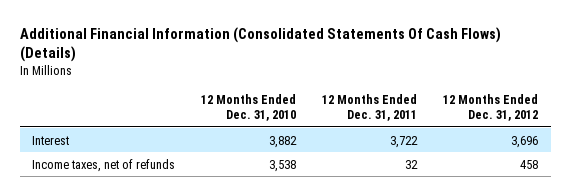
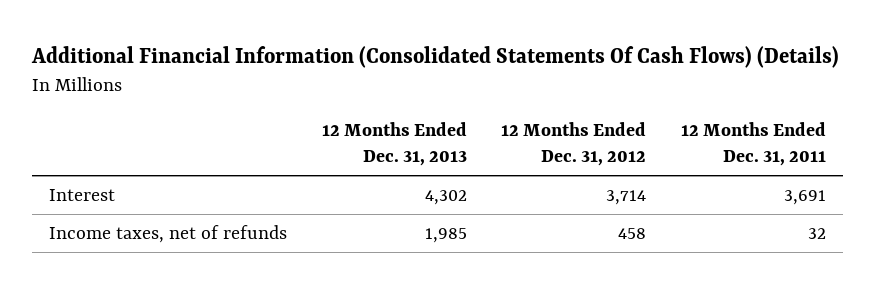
- | 12 Months Ended Dec. 31, 2010 | 12 Months Ended Dec. 31, 2011 | 12 Months Ended Dec. 31, 2012
+ | 12 Months Ended Dec. 31, 2013 | 12 Months Ended Dec. 31, 2012 | 12 Months Ended Dec. 31, 2011
- Interest | 3,882 | 3,722 | 3,696
+ Interest | 4,302 | 3,714 | 3,691

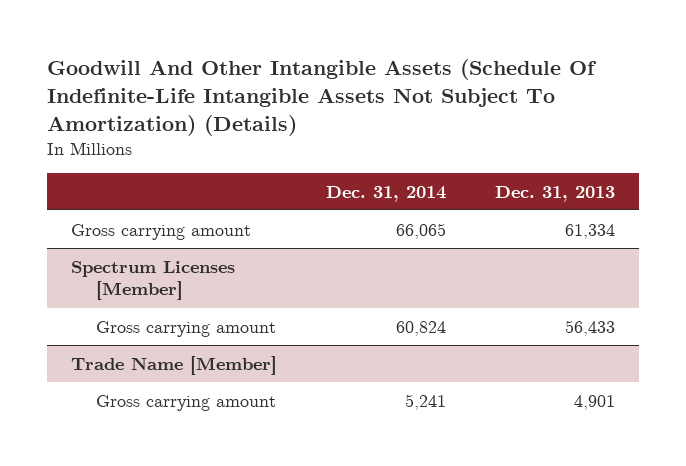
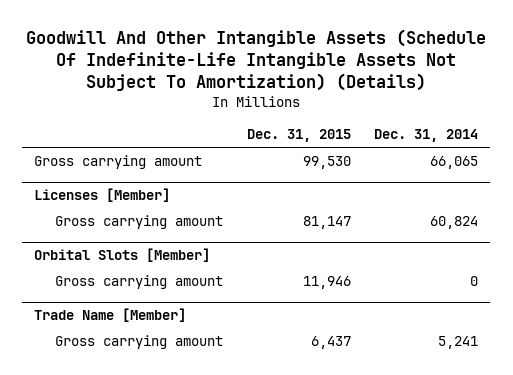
- | Dec. 31, 2014 | Dec. 31, 2013
+ | Dec. 31, 2015 | Dec. 31, 2014
- Spectrum Licenses [Member]
+ Licenses [Member]
+ Orbital Slots [Member]
+ Gross carrying amount | 11,946 | 0

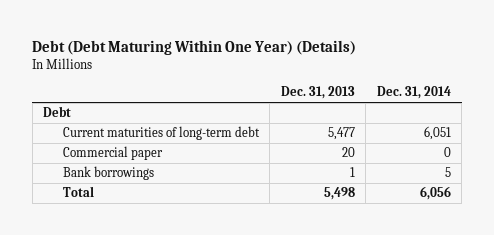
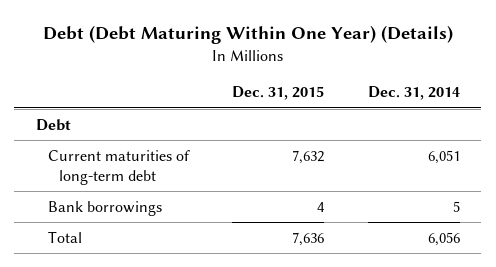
- | Dec. 31, 2013 | Dec. 31, 2014
+ | Dec. 31, 2015 | Dec. 31, 2014
- Commercial paper | 20 | 0

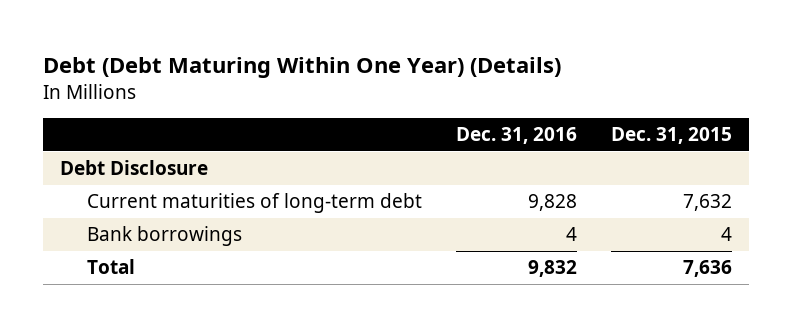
- | Dec. 31, 2015 | Dec. 31, 2014
+ | Dec. 31, 2016 | Dec. 31, 2015
- Debt
+ Debt Disclosure

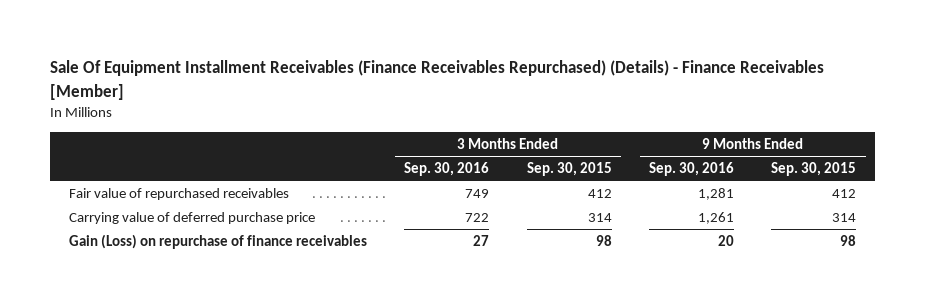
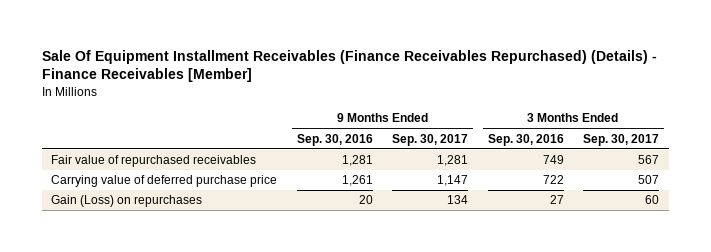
- | 3 Months Ended Sep. 30, 2016 | 3 Months Ended Sep. 30, 2015 | 9 Months Ended Sep. 30, 2016 | 9 Months Ended Sep. 30, 2015
+ | 9 Months Ended Sep. 30, 2016 | 9 Months Ended Sep. 30, 2017 | 3 Months Ended Sep. 30, 2016 | 3 Months Ended Sep. 30, 2017
- Gain (Loss) on repurchase of finance receivables | 27 | 98 | 20 | 98
+ Gain (Loss) on repurchases | 20 | 134 | 27 | 60

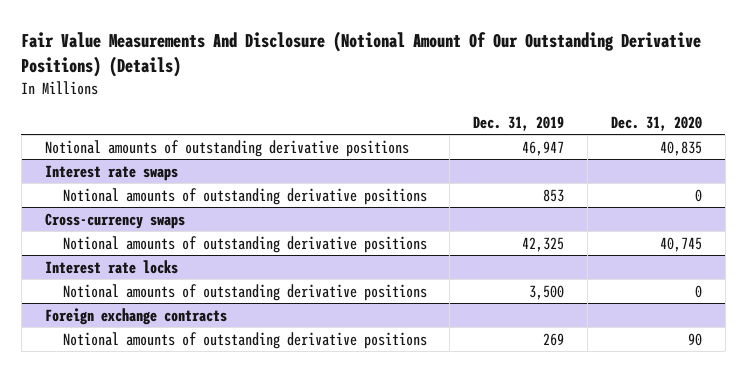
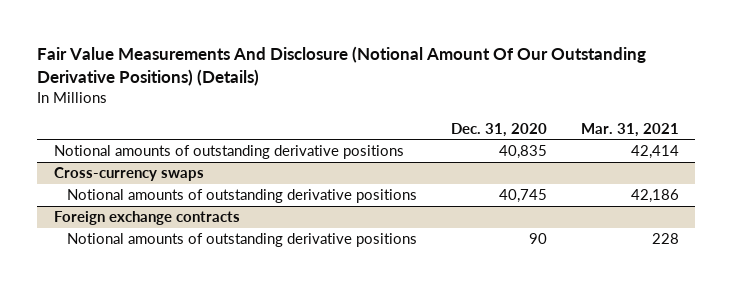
- | Dec. 31, 2019 | Dec. 31, 2020
+ | Dec. 31, 2020 | Mar. 31, 2021
- Interest rate swaps
- Notional amounts of outstanding derivative positions | 853 | 0
- Interest rate locks
- Notional amounts of outstanding derivative positions | 3,500 | 0

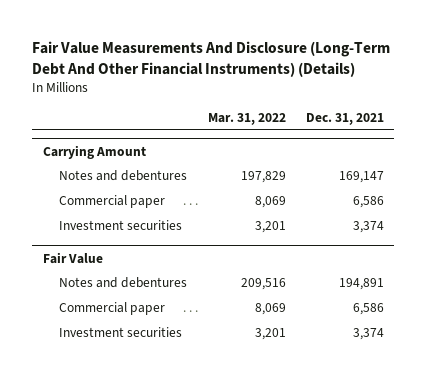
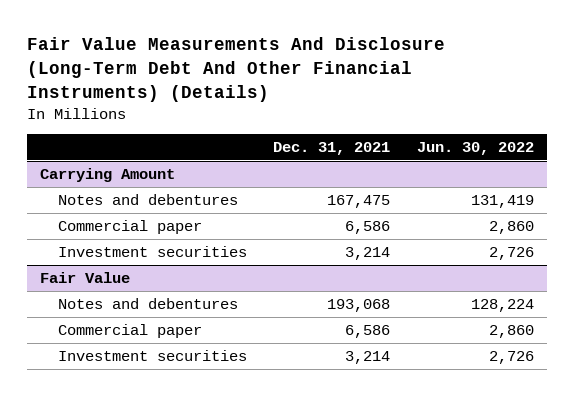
- | Mar. 31, 2022 | Dec. 31, 2021
+ | Dec. 31, 2021 | Jun. 30, 2022
@ Carrying Amount
- Notes and debentures | 197,829 | 169,147
+ Notes and debentures | 167,475 | 131,419
- Investment securities | 3,201 | 3,374
+ Investment securities | 3,214 | 2,726
@ Fair Value
- Notes and debentures | 209,516 | 194,891
+ Notes and debentures | 193,068 | 128,224
- Investment securities | 3,201 | 3,374
+ Investment securities | 3,214 | 2,726

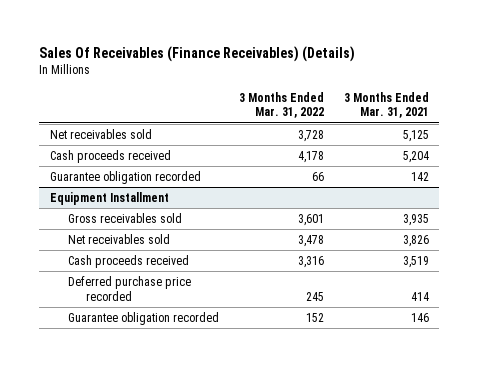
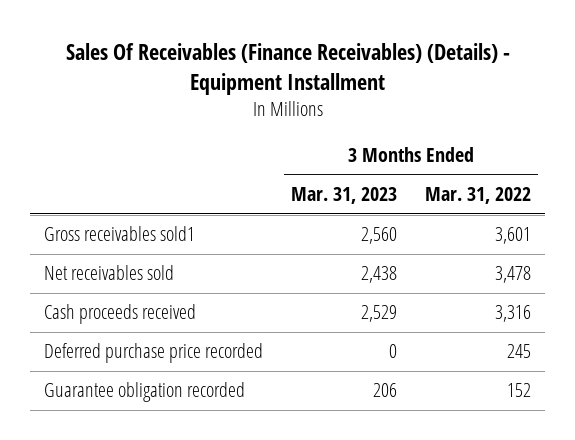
- Sales Of Receivables (Finance Receivables) (Details)
+ Sales Of Receivables (Finance Receivables) (Details) - Equipment Installment
- | 3 Months Ended Mar. 31, 2022 | 3 Months Ended Mar. 31, 2021
+ | 3 Months Ended Mar. 31, 2023 | 3 Months Ended Mar. 31, 2022
- Net receivables sold | 3,728 | 5,125
- Cash proceeds received | 4,178 | 5,204
- Guarantee obligation recorded | 66 | 142
- Equipment Installment
- Gross receivables sold | 3,601 | 3,935
+ Gross receivables sold1 | 2,560 | 3,601

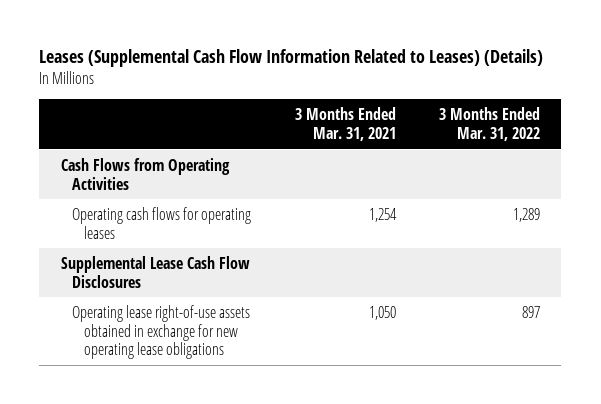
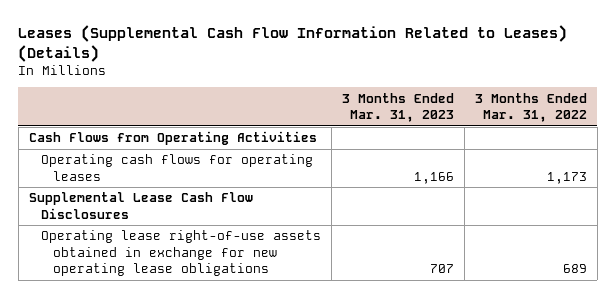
- | 3 Months Ended Mar. 31, 2021 | 3 Months Ended Mar. 31, 2022
+ | 3 Months Ended Mar. 31, 2023 | 3 Months Ended Mar. 31, 2022
- Operating cash flows for operating leases | 1,254 | 1,289
+ Operating cash flows for operating leases | 1,166 | 1,173
- Operating lease right-of-use assets obtained in exchange for new operating lease obligations | 1,050 | 897
+ Operating lease right-of-use assets obtained in exchange for new operating lease obligations | 707 | 689

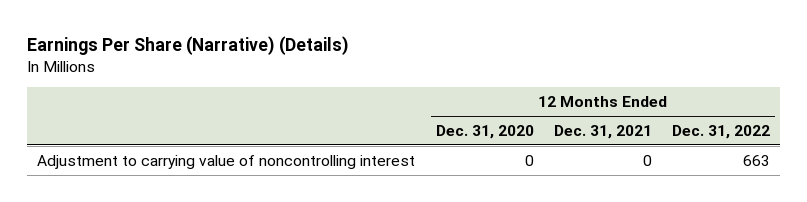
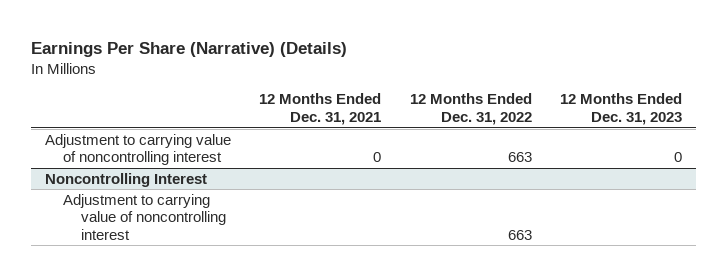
- | 12 Months Ended Dec. 31, 2020 | 12 Months Ended Dec. 31, 2021 | 12 Months Ended Dec. 31, 2022
+ | 12 Months Ended Dec. 31, 2021 | 12 Months Ended Dec. 31, 2022 | 12 Months Ended Dec. 31, 2023
+ Noncontrolling Interest
+ Adjustment to carrying value of noncontrolling interest | | 663 |

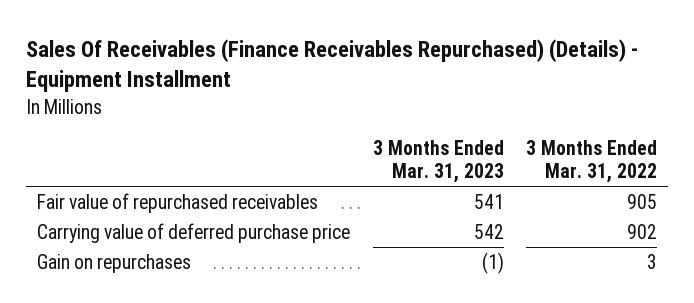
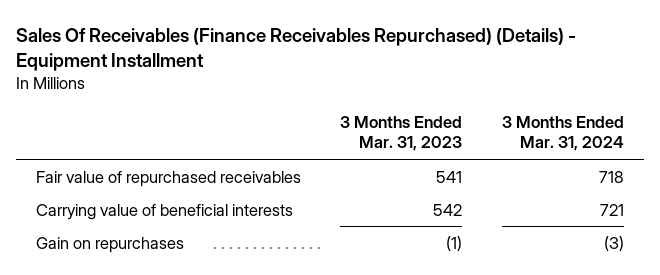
- | 3 Months Ended Mar. 31, 2023 | 3 Months Ended Mar. 31, 2022
+ | 3 Months Ended Mar. 31, 2023 | 3 Months Ended Mar. 31, 2024
- Carrying value of deferred purchase price | 542 | 902
+ Carrying value of beneficial interests | 542 | 721

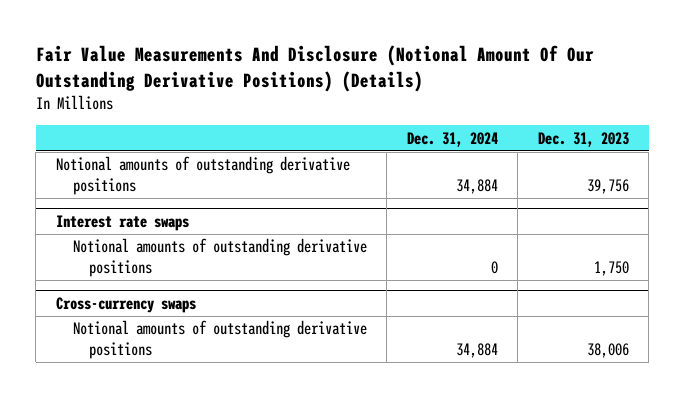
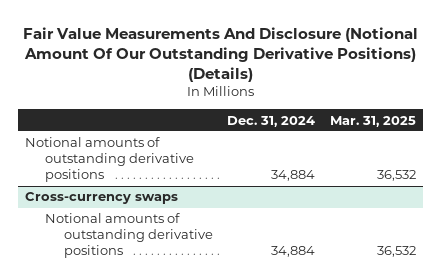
- | Dec. 31, 2024 | Dec. 31, 2023
+ | Dec. 31, 2024 | Mar. 31, 2025
- Interest rate swaps
- Notional amounts of outstanding derivative positions | 0 | 1,750

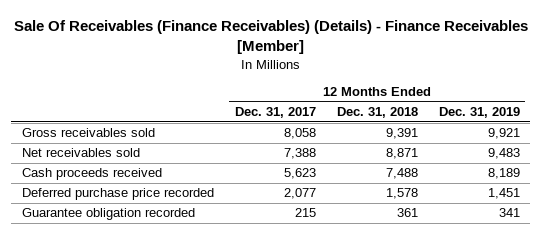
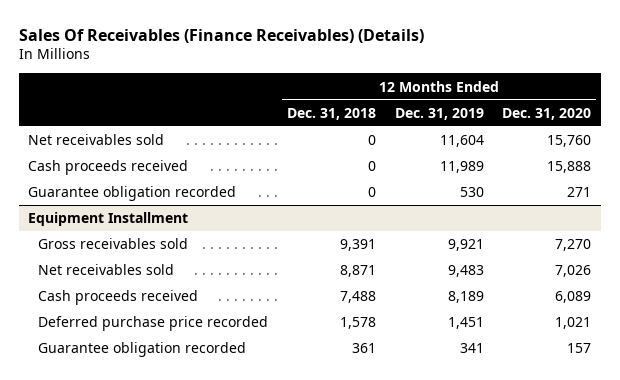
- Sale Of Receivables (Finance Receivables) (Details) - Finance Receivables [Member]
+ Sales Of Receivables (Finance Receivables) (Details)
- | 12 Months Ended Dec. 31, 2017 | 12 Months Ended Dec. 31, 2018 | 12 Months Ended Dec. 31, 2019
+ | 12 Months Ended Dec. 31, 2018 | 12 Months Ended Dec. 31, 2019 | 12 Months Ended Dec. 31, 2020
+ Net receivables sold | 0 | 11,604 | 15,760
+ Cash proceeds received | 0 | 11,989 | 15,888
+ Guarantee obligation recorded | 0 | 530 | 271
+ Equipment Installment

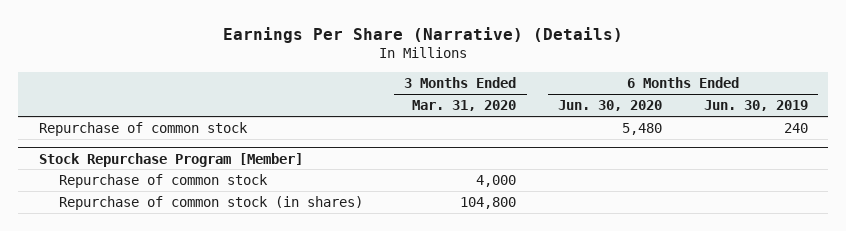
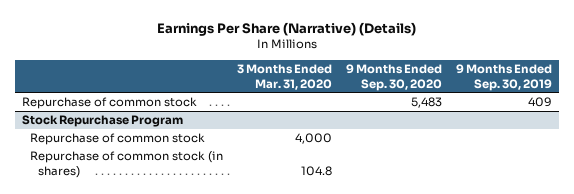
- | 3 Months Ended Mar. 31, 2020 | 6 Months Ended Jun. 30, 2020 | 6 Months Ended Jun. 30, 2019
+ | 3 Months Ended Mar. 31, 2020 | 9 Months Ended Sep. 30, 2020 | 9 Months Ended Sep. 30, 2019
- Stock Repurchase Program [Member]
+ Stock Repurchase Program
- Repurchase of common stock (in shares) | 104,800 | |
+ Repurchase of common stock (in shares) | 104.8 | |

